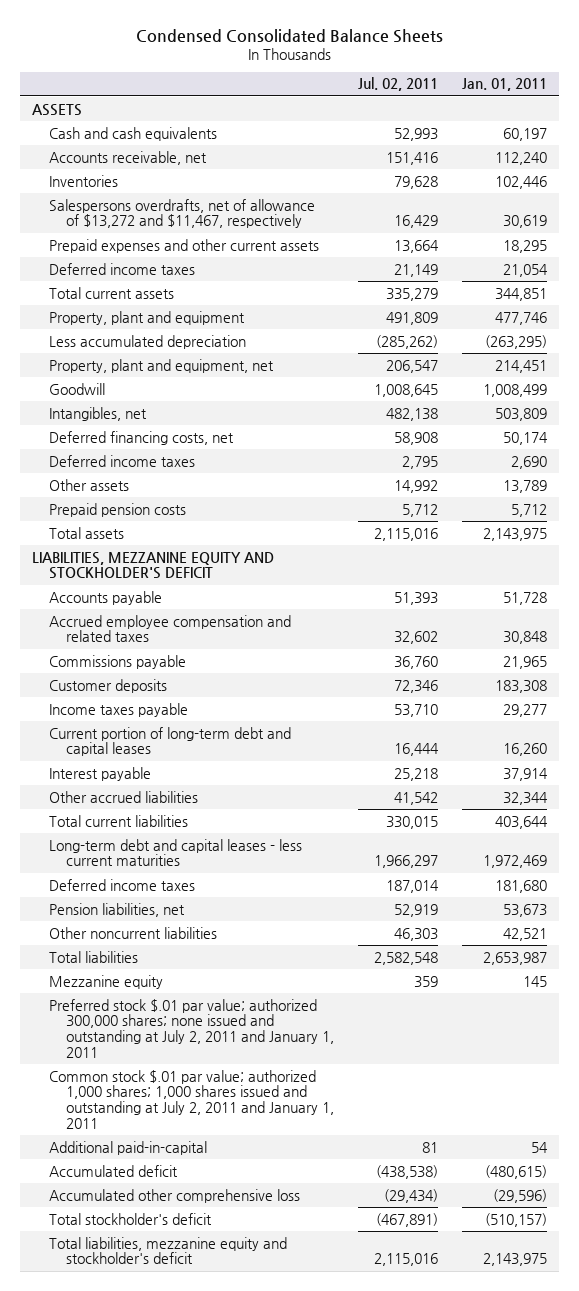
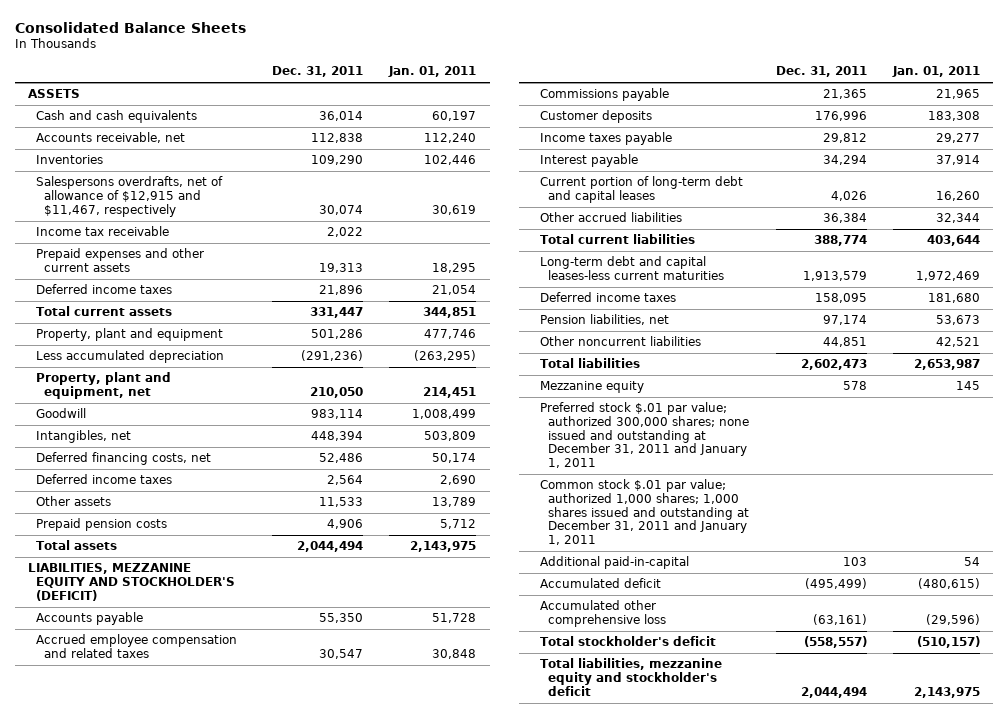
- Condensed Consolidated Balance Sheets
+ Consolidated Balance Sheets
- | Jul. 02, 2011 | Jan. 01, 2011
+ | Dec. 31, 2011 | Jan. 01, 2011
- Salespersons overdrafts, net of allowance of $13,272 and $11,467, respectively | 16,429 | 30,619
+ Salespersons overdrafts, net of allowance of $12,915 and $11,467, respectively | 30,074 | 30,619
+ Income tax receivable | 2,022 |
- LIABILITIES, MEZZANINE EQUITY AND STOCKHOLDER'S DEFICIT
+ LIABILITIES, MEZZANINE EQUITY AND STOCKHOLDER'S (DEFICIT)
moved down: Current portion of long-term debt and capital leases | 4,026 | 16,260
- Long-term debt and capital leases - less current maturities | 1,966,297 | 1,972,469
+ Long-term debt and capital leases-less current maturities | 1,913,579 | 1,972,469
- Preferred stock $.01 par value; authorized 300,000 shares; none issued and outstanding at July 2, 2011 and January 1, 2011
- Common stock $.01 par value; authorized 1,000 shares; 1,000 shares issued and outstanding at July 2, 2011 and January 1, 2011
+ Preferred stock $.01 par value; authorized 300,000 shares; none issued and outstanding at December 31, 2011 and January 1, 2011
+ Common stock $.01 par value; authorized 1,000 shares; 1,000 shares issued and outstanding at December 31, 2011 and January 1, 2011

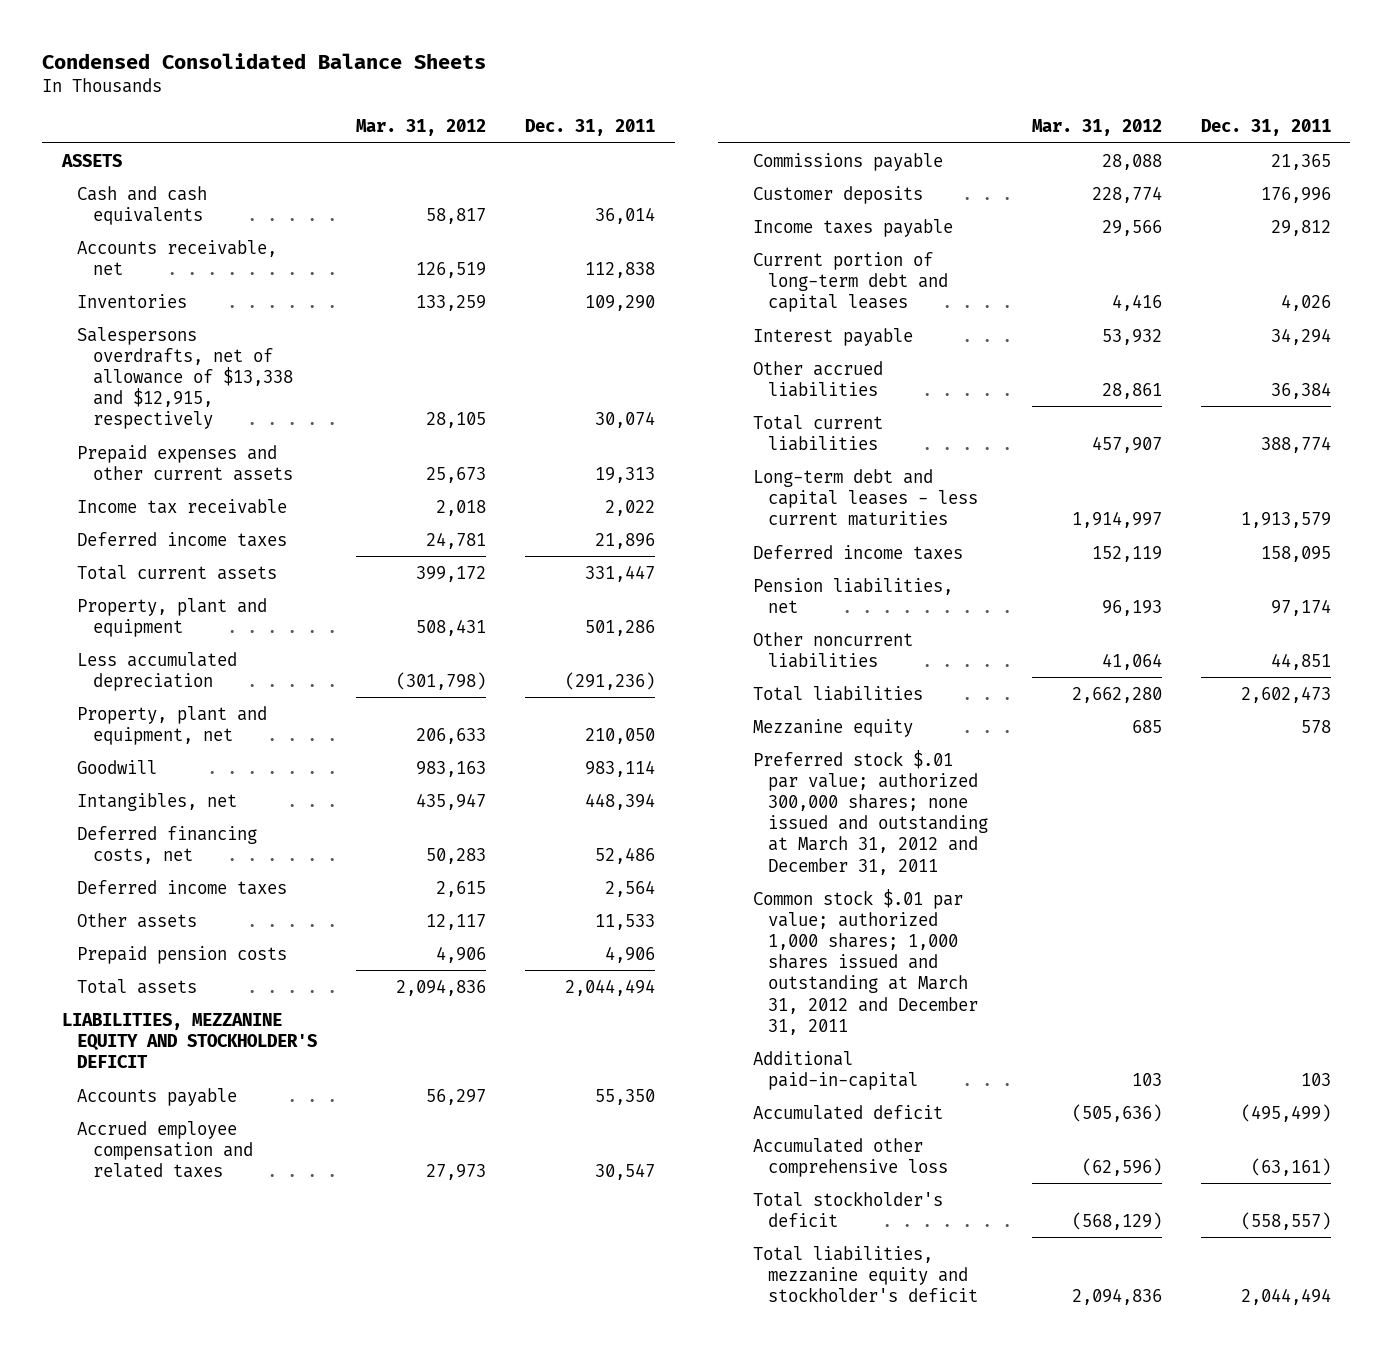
- Consolidated Balance Sheets
+ Condensed Consolidated Balance Sheets
- | Dec. 31, 2011 | Jan. 01, 2011
+ | Mar. 31, 2012 | Dec. 31, 2011
- Salespersons overdrafts, net of allowance of $12,915 and $11,467, respectively | 30,074 | 30,619
+ Salespersons overdrafts, net of allowance of $13,338 and $12,915, respectively | 28,105 | 30,074
moved down: Income tax receivable | 2,018 | 2,022
- LIABILITIES, MEZZANINE EQUITY AND STOCKHOLDER'S (DEFICIT)
+ LIABILITIES, MEZZANINE EQUITY AND STOCKHOLDER'S DEFICIT
moved down: Interest payable | 53,932 | 34,294
- Long-term debt and capital leases-less current maturities | 1,913,579 | 1,972,469
+ Long-term debt and capital leases - less current maturities | 1,914,997 | 1,913,579
- Preferred stock $.01 par value; authorized 300,000 shares; none issued and outstanding at December 31, 2011 and January 1, 2011
- Common stock $.01 par value; authorized 1,000 shares; 1,000 shares issued and outstanding at December 31, 2011 and January 1, 2011
+ Preferred stock $.01 par value; authorized 300,000 shares; none issued and outstanding at March 31, 2012 and December 31, 2011
+ Common stock $.01 par value; authorized 1,000 shares; 1,000 shares issued and outstanding at March 31, 2012 and December 31, 2011

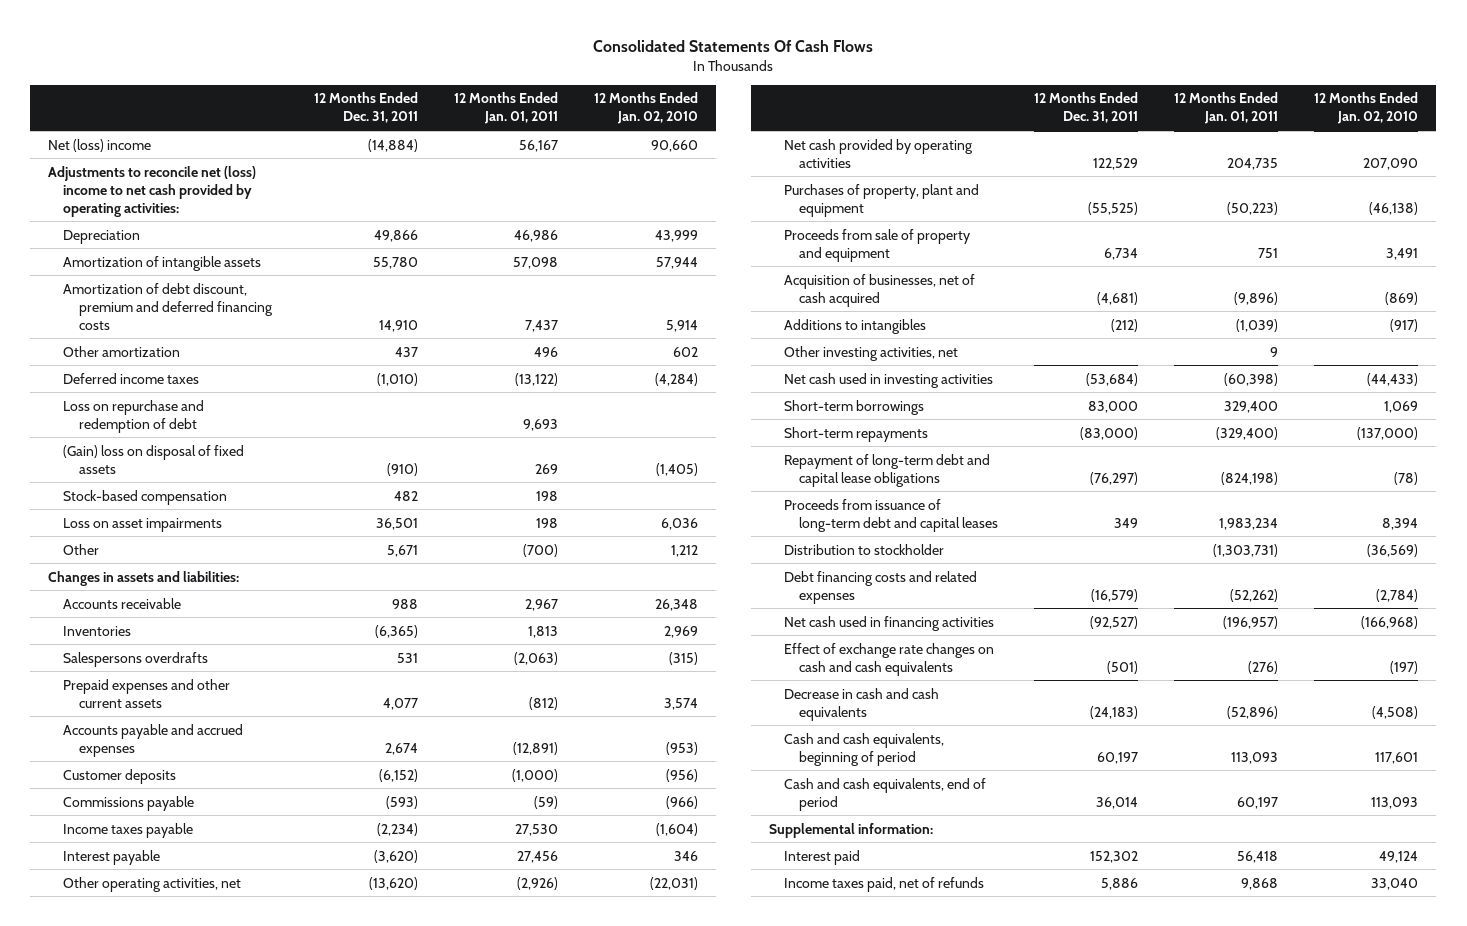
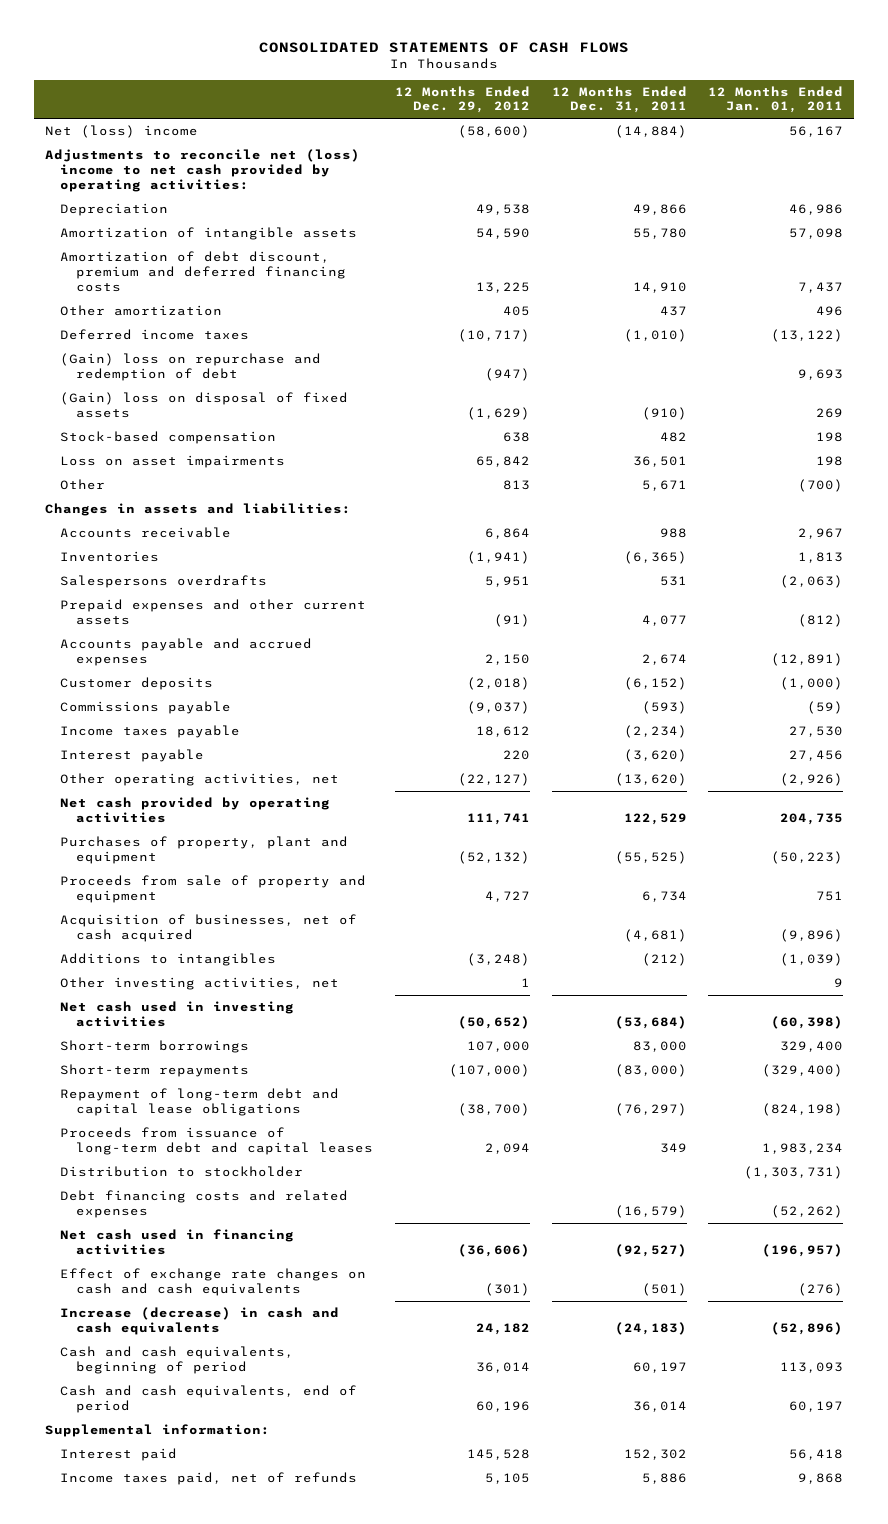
- Consolidated Statements Of Cash Flows
+ CONSOLIDATED STATEMENTS OF CASH FLOWS
- | 12 Months Ended Dec. 31, 2011 | 12 Months Ended Jan. 01, 2011 | 12 Months Ended Jan. 02, 2010
+ | 12 Months Ended Dec. 29, 2012 | 12 Months Ended Dec. 31, 2011 | 12 Months Ended Jan. 01, 2011
- Loss on repurchase and redemption of debt | | 9,693 |
+ (Gain) loss on repurchase and redemption of debt | (947) | | 9,693
- Decrease in cash and cash equivalents | (24,183) | (52,896) | (4,508)
+ Increase (decrease) in cash and cash equivalents | 24,182 | (24,183) | (52,896)

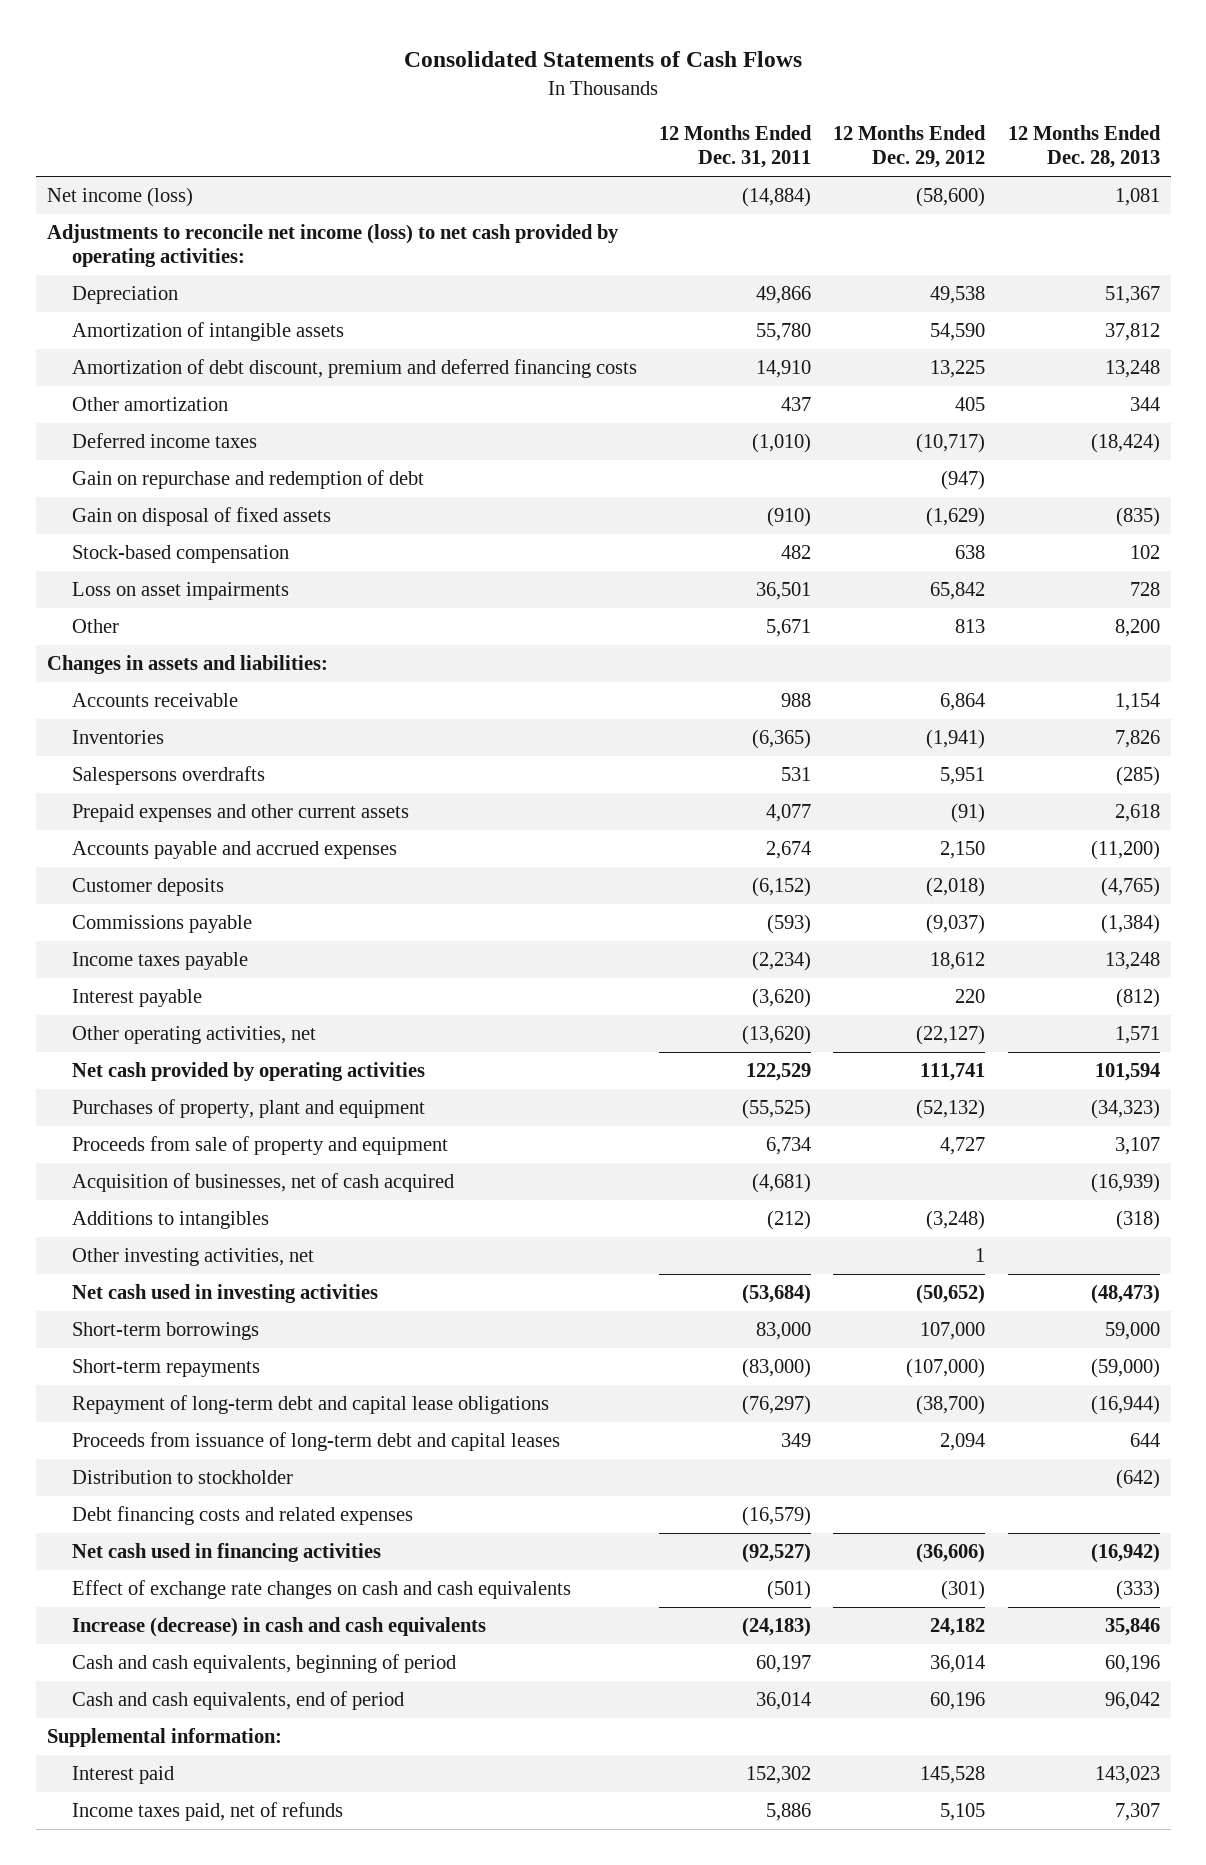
- CONSOLIDATED STATEMENTS OF CASH FLOWS
+ Consolidated Statements of Cash Flows
- | 12 Months Ended Dec. 29, 2012 | 12 Months Ended Dec. 31, 2011 | 12 Months Ended Jan. 01, 2011
+ | 12 Months Ended Dec. 31, 2011 | 12 Months Ended Dec. 29, 2012 | 12 Months Ended Dec. 28, 2013
- Net (loss) income | (58,600) | (14,884) | 56,167
- Adjustments to reconcile net (loss) income to net cash provided by operating activities:
+ Net income (loss) | (14,884) | (58,600) | 1,081
+ Adjustments to reconcile net income (loss) to net cash provided by operating activities:
- (Gain) loss on repurchase and redemption of debt | (947) | | 9,693
- (Gain) loss on disposal of fixed assets | (1,629) | (910) | 269
+ Gain on repurchase and redemption of debt | | (947) |
+ Gain on disposal of fixed assets | (910) | (1,629) | (835)

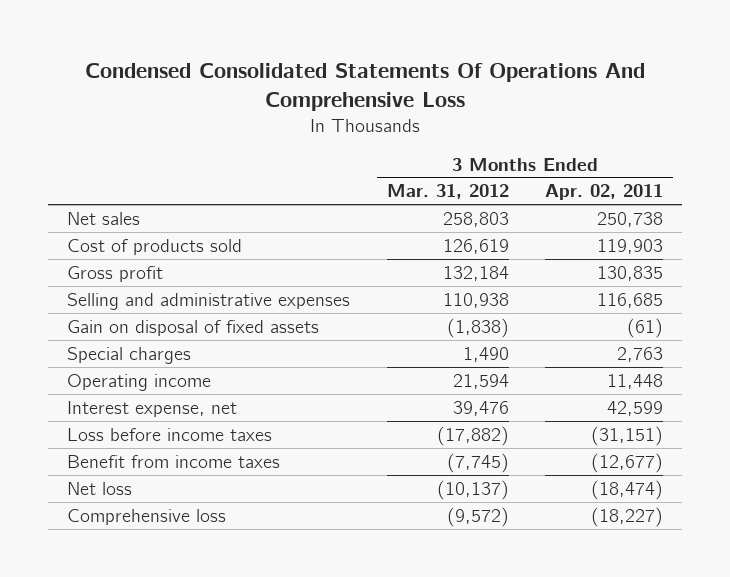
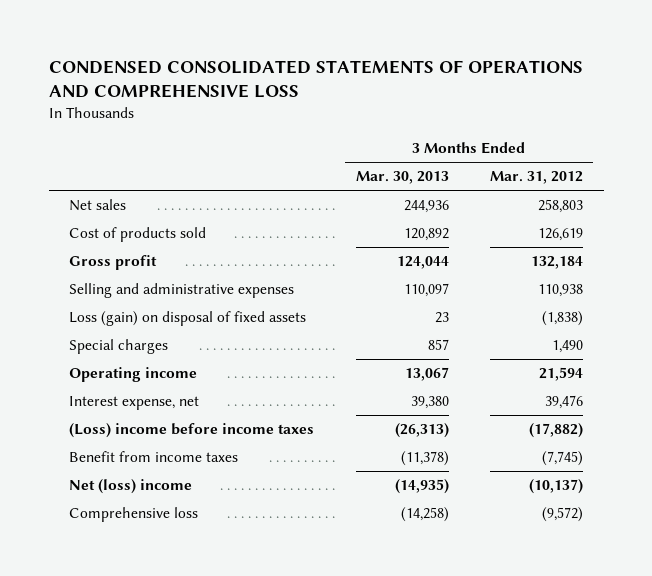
- Condensed Consolidated Statements Of Operations And Comprehensive Loss
+ CONDENSED CONSOLIDATED STATEMENTS OF OPERATIONS AND COMPREHENSIVE LOSS
- | 3 Months Ended Mar. 31, 2012 | 3 Months Ended Apr. 02, 2011
+ | 3 Months Ended Mar. 30, 2013 | 3 Months Ended Mar. 31, 2012
- Gain on disposal of fixed assets | (1,838) | (61)
+ Loss (gain) on disposal of fixed assets | 23 | (1,838)
- Loss before income taxes | (17,882) | (31,151)
+ (Loss) income before income taxes | (26,313) | (17,882)
- Net loss | (10,137) | (18,474)
+ Net (loss) income | (14,935) | (10,137)

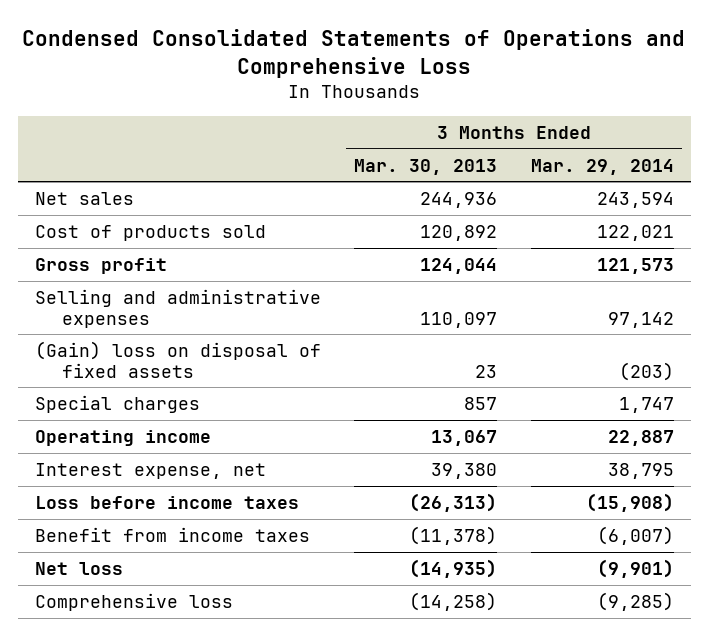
- CONDENSED CONSOLIDATED STATEMENTS OF OPERATIONS AND COMPREHENSIVE LOSS
+ Condensed Consolidated Statements of Operations and Comprehensive Loss
- | 3 Months Ended Mar. 30, 2013 | 3 Months Ended Mar. 31, 2012
+ | 3 Months Ended Mar. 30, 2013 | 3 Months Ended Mar. 29, 2014
- Loss (gain) on disposal of fixed assets | 23 | (1,838)
+ (Gain) loss on disposal of fixed assets | 23 | (203)
- (Loss) income before income taxes | (26,313) | (17,882)
+ Loss before income taxes | (26,313) | (15,908)
- Net (loss) income | (14,935) | (10,137)
+ Net loss | (14,935) | (9,901)

